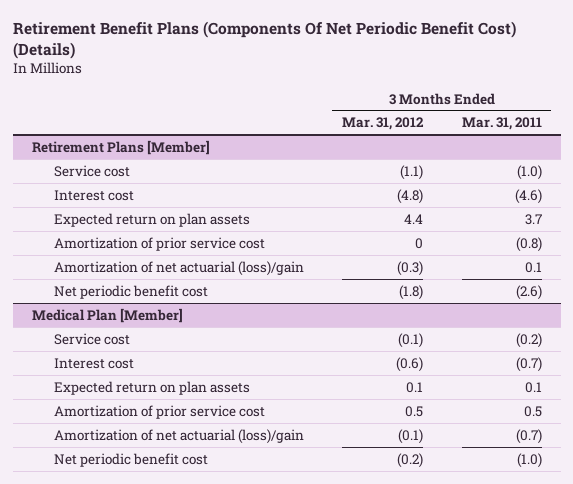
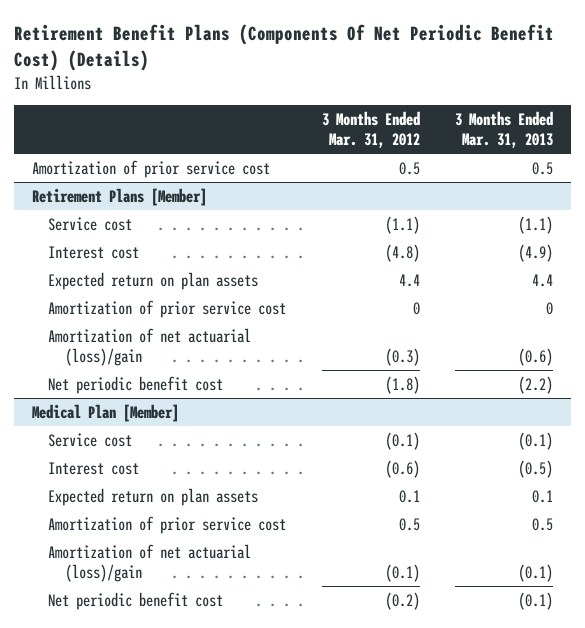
- | 3 Months Ended Mar. 31, 2012 | 3 Months Ended Mar. 31, 2011
+ | 3 Months Ended Mar. 31, 2012 | 3 Months Ended Mar. 31, 2013
+ Amortization of prior service cost | 0.5 | 0.5

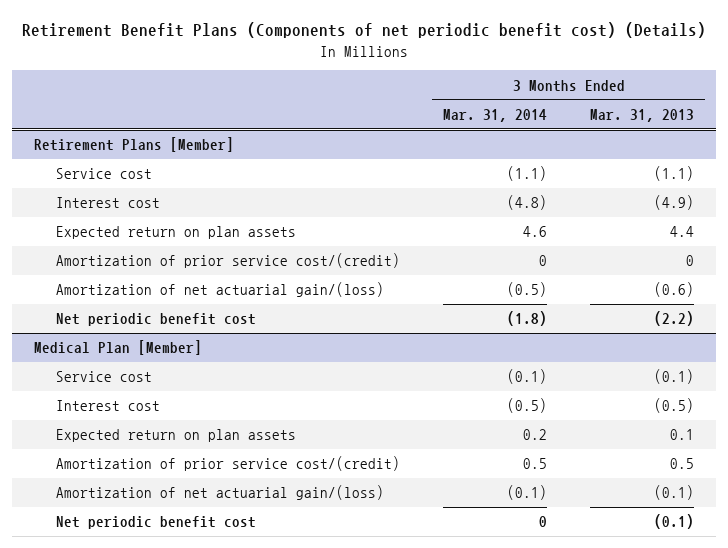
- Retirement Benefit Plans (Components Of Net Periodic Benefit Cost) (Details)
+ Retirement Benefit Plans (Components of net periodic benefit cost) (Details)
- | 3 Months Ended Mar. 31, 2012 | 3 Months Ended Mar. 31, 2013
+ | 3 Months Ended Mar. 31, 2014 | 3 Months Ended Mar. 31, 2013
- Amortization of prior service cost | 0.5 | 0.5
@ Retirement Plans [Member]
- Amortization of prior service cost | 0 | 0
- Amortization of net actuarial (loss)/gain | (0.3) | (0.6)
+ Amortization of prior service cost/(credit) | 0 | 0
+ Amortization of net actuarial gain/(loss) | (0.5) | (0.6)
@ Medical Plan [Member]
- Amortization of prior service cost | 0.5 | 0.5
- Amortization of net actuarial (loss)/gain | (0.1) | (0.1)
+ Amortization of prior service cost/(credit) | 0.5 | 0.5
+ Amortization of net actuarial gain/(loss) | (0.1) | (0.1)

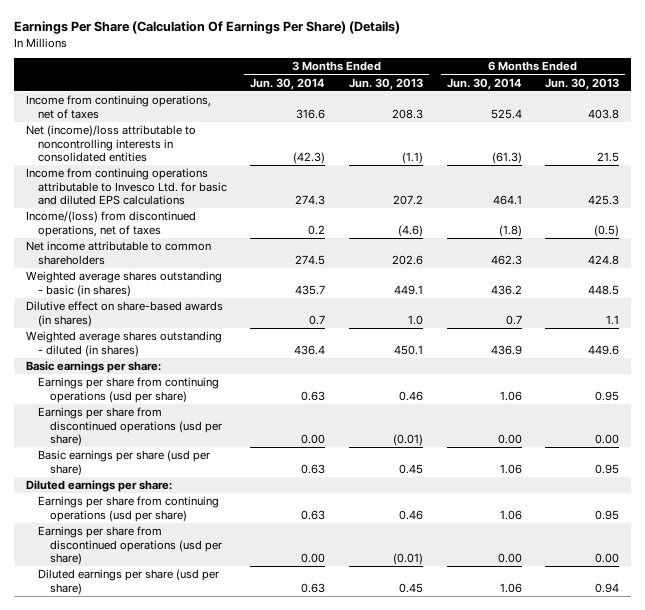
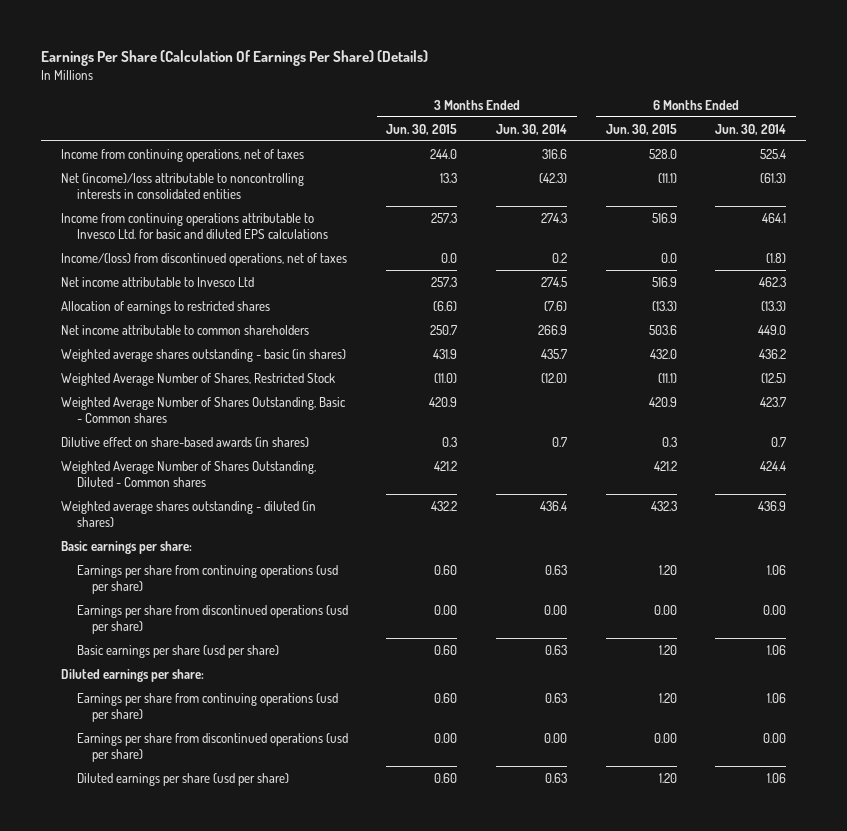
- | 3 Months Ended Jun. 30, 2014 | 3 Months Ended Jun. 30, 2013 | 6 Months Ended Jun. 30, 2014 | 6 Months Ended Jun. 30, 2013
+ | 3 Months Ended Jun. 30, 2015 | 3 Months Ended Jun. 30, 2014 | 6 Months Ended Jun. 30, 2015 | 6 Months Ended Jun. 30, 2014
- Net income attributable to common shareholders | 274.5 | 202.6 | 462.3 | 424.8
+ Net income attributable to Invesco Ltd | 257.3 | 274.5 | 516.9 | 462.3
+ Allocation of earnings to restricted shares | (6.6) | (7.6) | (13.3) | (13.3)
+ Net income attributable to common shareholders | 250.7 | 266.9 | 503.6 | 449.0
+ Weighted Average Number of Shares, Restricted Stock | (11.0) | (12.0) | (11.1) | (12.5)
+ Weighted Average Number of Shares Outstanding, Basic - Common shares | 420.9 | | 420.9 | 423.7
+ Weighted Average Number of Shares Outstanding, Diluted - Common shares | 421.2 | | 421.2 | 424.4

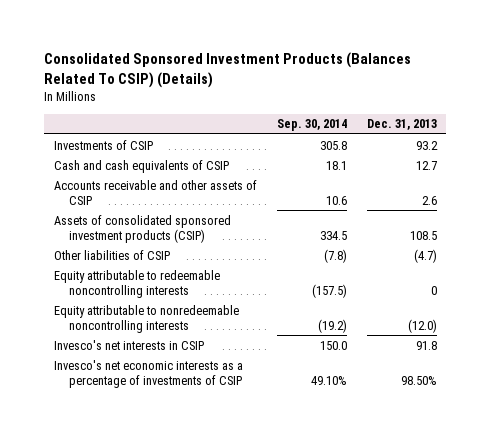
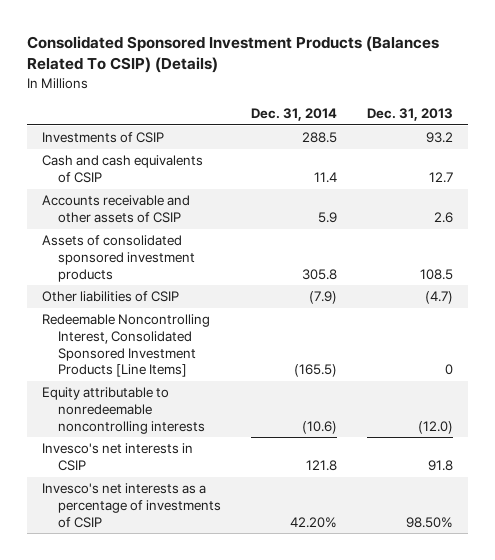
- | Sep. 30, 2014 | Dec. 31, 2013
+ | Dec. 31, 2014 | Dec. 31, 2013
- Assets of consolidated sponsored investment products (CSIP) | 334.5 | 108.5
+ Assets of consolidated sponsored investment products | 305.8 | 108.5
- Equity attributable to redeemable noncontrolling interests | (157.5) | 0
+ Redeemable Noncontrolling Interest, Consolidated Sponsored Investment Products [Line Items] | (165.5) | 0
- Invesco's net economic interests as a percentage of investments of CSIP | 49.10% | 98.50%
+ Invesco's net interests as a percentage of investments of CSIP | 42.20% | 98.50%

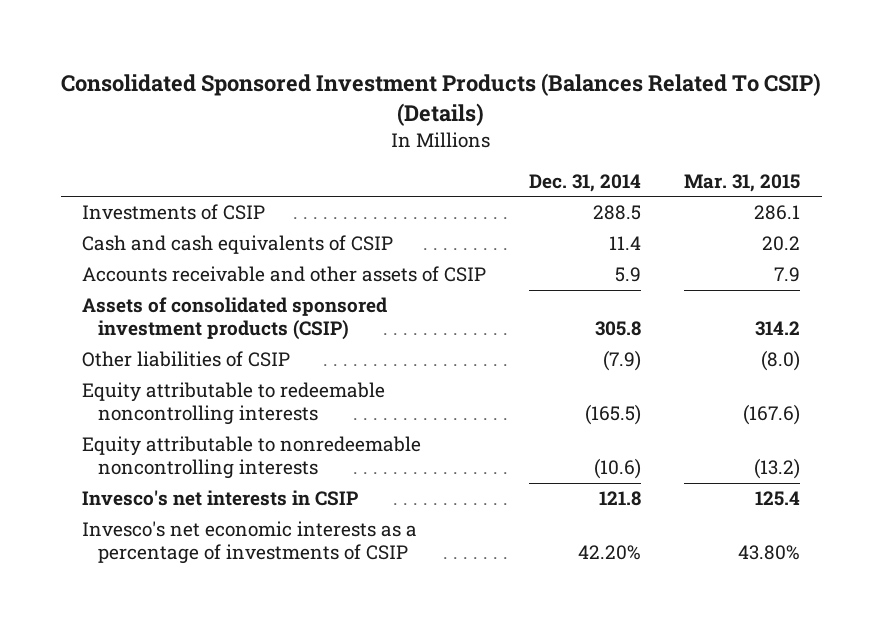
- | Dec. 31, 2014 | Dec. 31, 2013
+ | Dec. 31, 2014 | Mar. 31, 2015
- Assets of consolidated sponsored investment products | 305.8 | 108.5
+ Assets of consolidated sponsored investment products (CSIP) | 305.8 | 314.2
- Redeemable Noncontrolling Interest, Consolidated Sponsored Investment Products [Line Items] | (165.5) | 0
+ Equity attributable to redeemable noncontrolling interests | (165.5) | (167.6)
- Invesco's net interests as a percentage of investments of CSIP | 42.20% | 98.50%
+ Invesco's net economic interests as a percentage of investments of CSIP | 42.20% | 43.80%

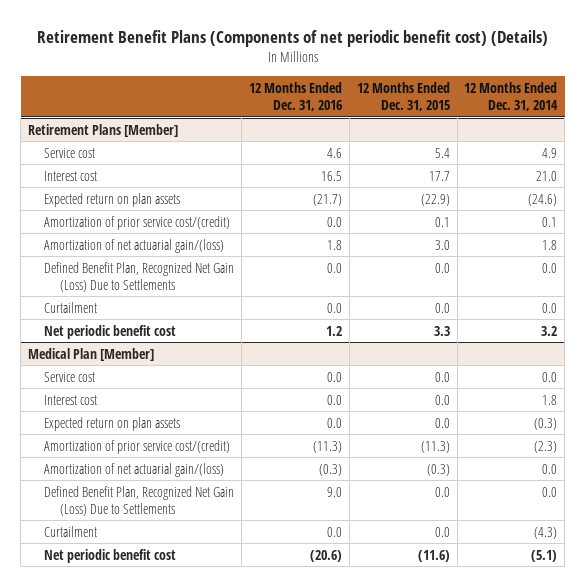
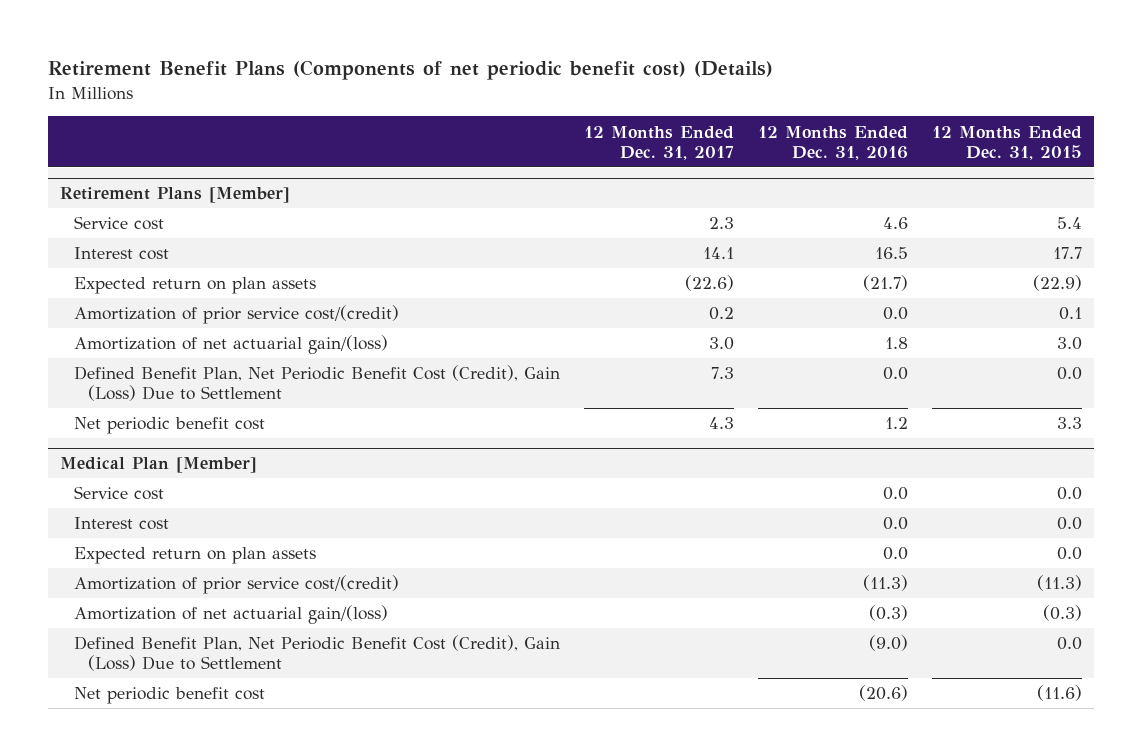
- | 12 Months Ended Dec. 31, 2016 | 12 Months Ended Dec. 31, 2015 | 12 Months Ended Dec. 31, 2014
+ | 12 Months Ended Dec. 31, 2017 | 12 Months Ended Dec. 31, 2016 | 12 Months Ended Dec. 31, 2015
@ Retirement Plans [Member]
- Defined Benefit Plan, Recognized Net Gain (Loss) Due to Settlements | 0.0 | 0.0 | 0.0
- Curtailment | 0.0 | 0.0 | 0.0
+ Defined Benefit Plan, Net Periodic Benefit Cost (Credit), Gain (Loss) Due to Settlement | 7.3 | 0.0 | 0.0
@ Medical Plan [Member]
- Defined Benefit Plan, Recognized Net Gain (Loss) Due to Settlements | 9.0 | 0.0 | 0.0
- Curtailment | 0.0 | 0.0 | (4.3)
+ Defined Benefit Plan, Net Periodic Benefit Cost (Credit), Gain (Loss) Due to Settlement | | (9.0) | 0.0

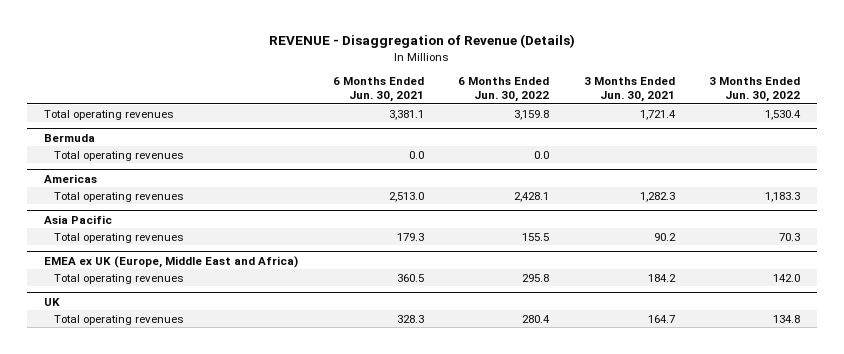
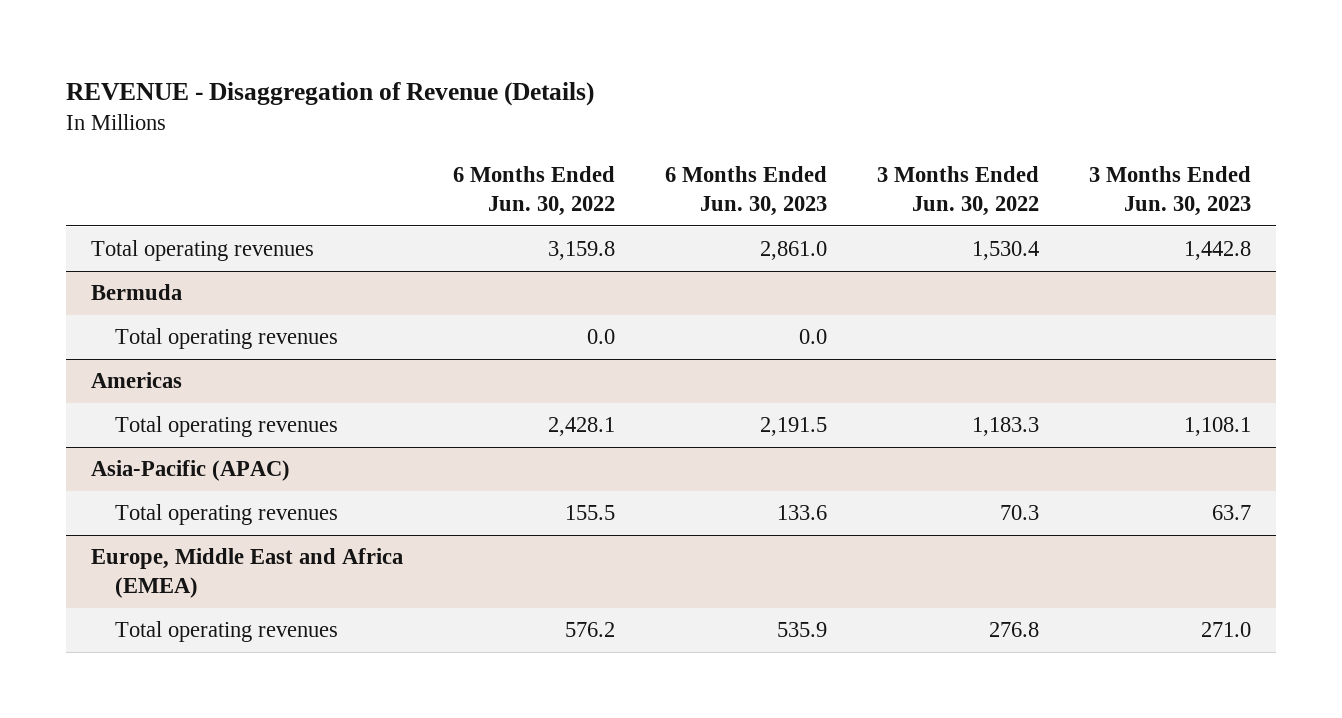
- | 6 Months Ended Jun. 30, 2021 | 6 Months Ended Jun. 30, 2022 | 3 Months Ended Jun. 30, 2021 | 3 Months Ended Jun. 30, 2022
+ | 6 Months Ended Jun. 30, 2022 | 6 Months Ended Jun. 30, 2023 | 3 Months Ended Jun. 30, 2022 | 3 Months Ended Jun. 30, 2023
- Asia Pacific
+ Asia-Pacific (APAC)
- EMEA ex UK (Europe, Middle East and Africa)
- Total operating revenues | 360.5 | 295.8 | 184.2 | 142.0
- UK
- Total operating revenues | 328.3 | 280.4 | 164.7 | 134.8
+ Europe, Middle East and Africa (EMEA)
+ Total operating revenues | 576.2 | 535.9 | 276.8 | 271.0

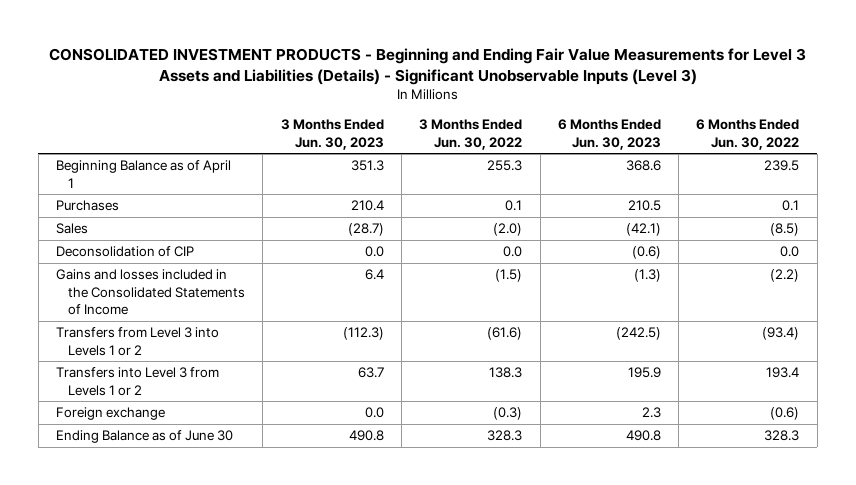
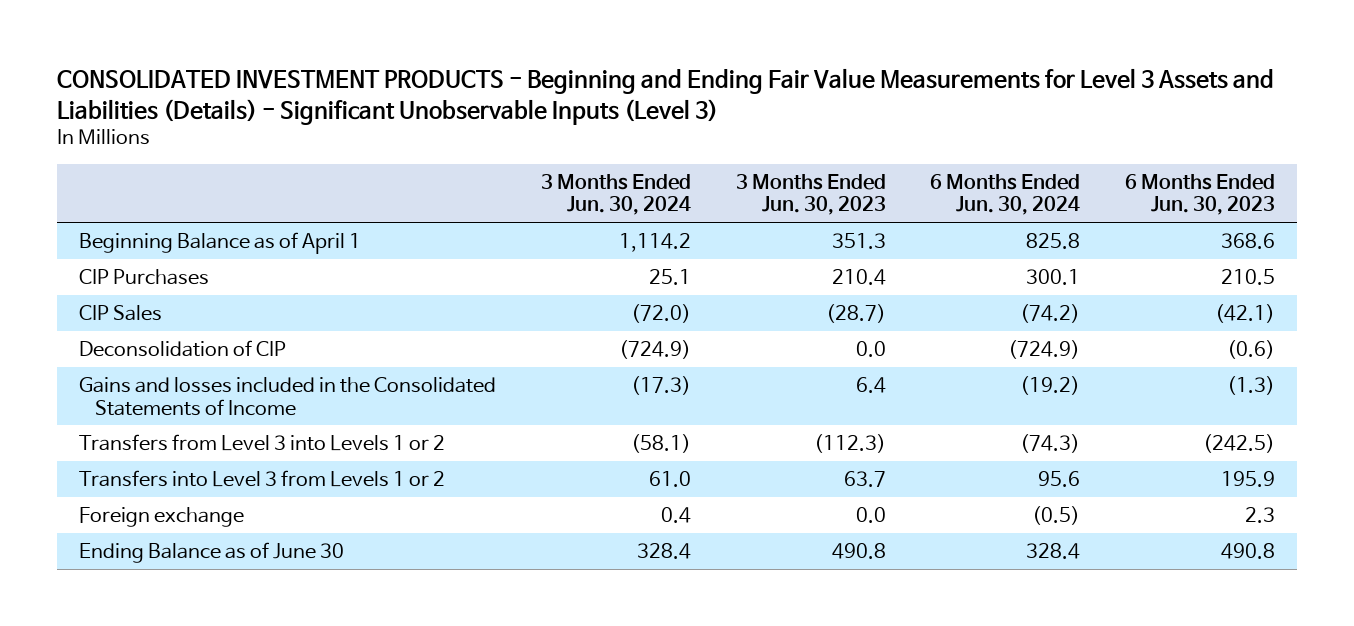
- | 3 Months Ended Jun. 30, 2023 | 3 Months Ended Jun. 30, 2022 | 6 Months Ended Jun. 30, 2023 | 6 Months Ended Jun. 30, 2022
+ | 3 Months Ended Jun. 30, 2024 | 3 Months Ended Jun. 30, 2023 | 6 Months Ended Jun. 30, 2024 | 6 Months Ended Jun. 30, 2023
- Purchases | 210.4 | 0.1 | 210.5 | 0.1
- Sales | (28.7) | (2.0) | (42.1) | (8.5)
+ CIP Purchases | 25.1 | 210.4 | 300.1 | 210.5
+ CIP Sales | (72.0) | (28.7) | (74.2) | (42.1)

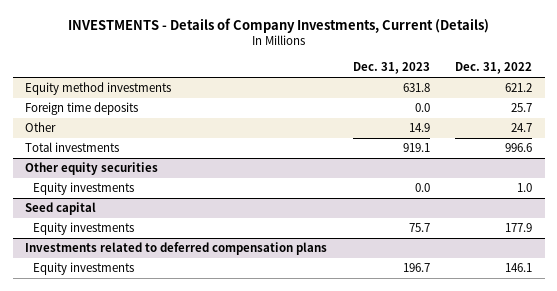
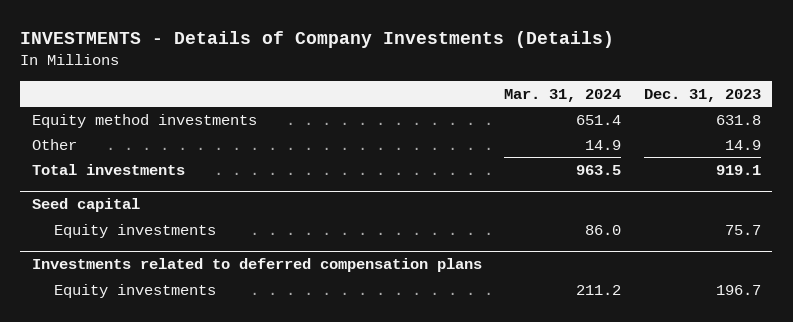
- INVESTMENTS - Details of Company Investments, Current (Details)
+ INVESTMENTS - Details of Company Investments (Details)
- | Dec. 31, 2023 | Dec. 31, 2022
+ | Mar. 31, 2024 | Dec. 31, 2023
- Foreign time deposits | 0.0 | 25.7
- Other equity securities
- Equity investments | 0.0 | 1.0

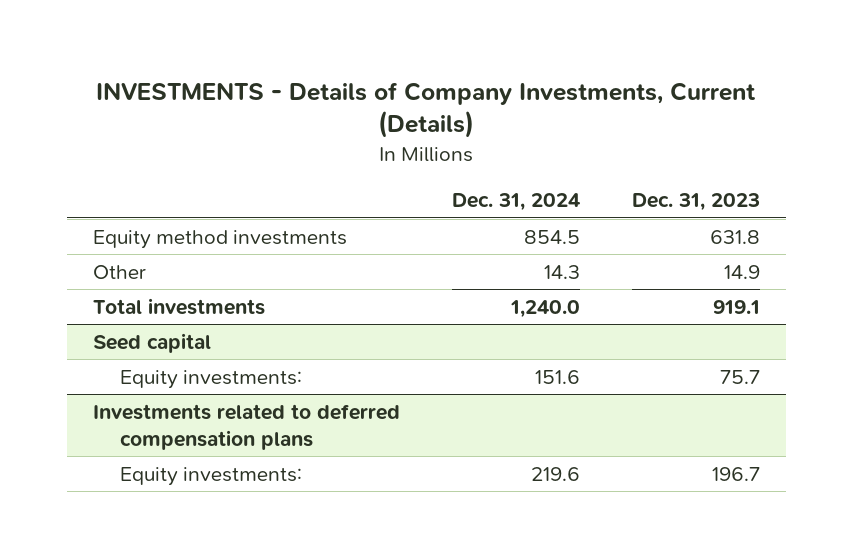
- INVESTMENTS - Details of Company Investments (Details)
+ INVESTMENTS - Details of Company Investments, Current (Details)
- | Mar. 31, 2024 | Dec. 31, 2023
+ | Dec. 31, 2024 | Dec. 31, 2023
@ Seed capital
- Equity investments | 86.0 | 75.7
+ Equity investments: | 151.6 | 75.7
@ Investments related to deferred compensation plans
- Equity investments | 211.2 | 196.7
+ Equity investments: | 219.6 | 196.7

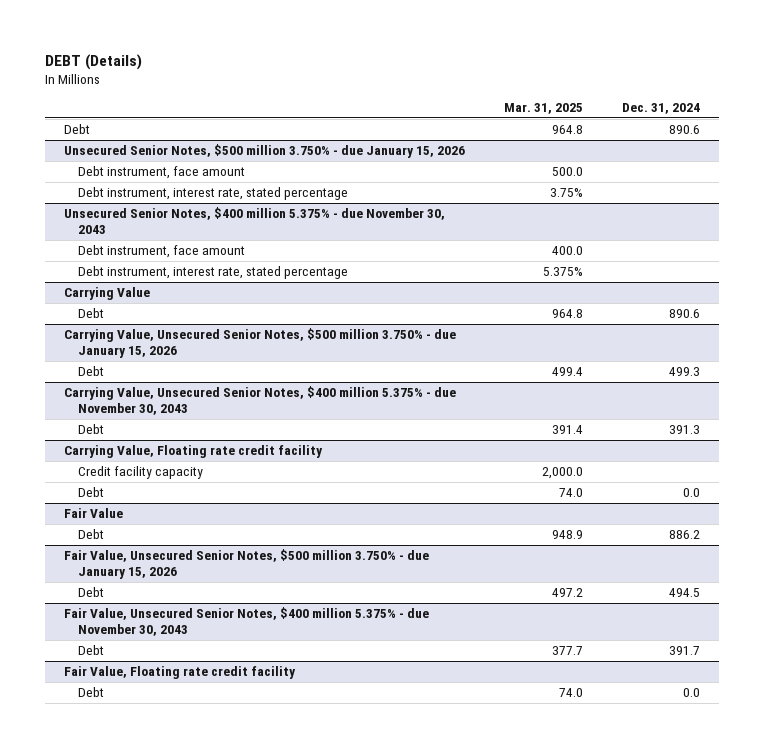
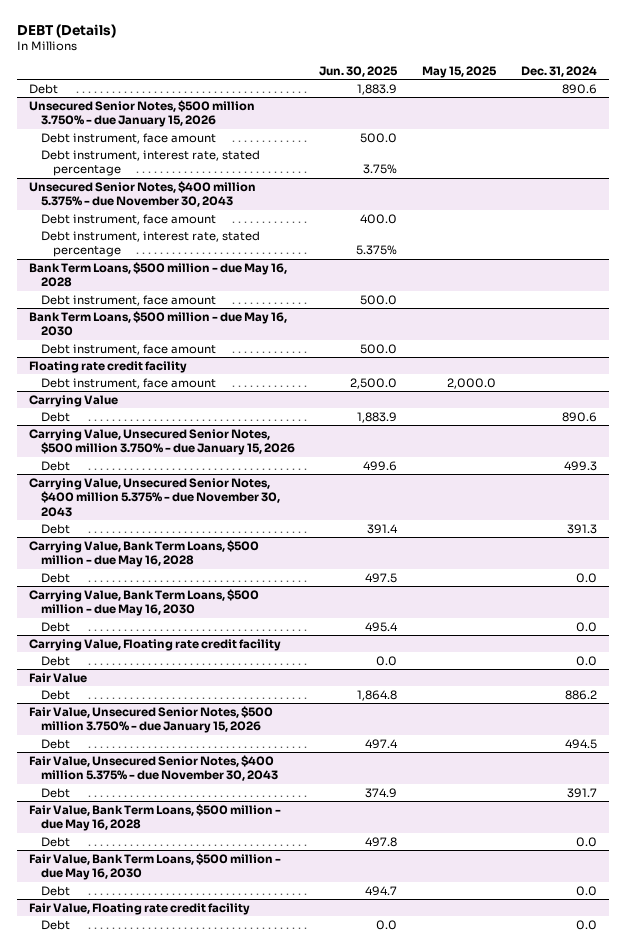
- | Mar. 31, 2025 | Dec. 31, 2024
+ | Jun. 30, 2025 | May 15, 2025 | Dec. 31, 2024
+ Bank Term Loans, $500 million - due May 16, 2028
+ Debt instrument, face amount | 500.0 | |
+ Bank Term Loans, $500 million - due May 16, 2030
+ Debt instrument, face amount | 500.0 | |
+ Floating rate credit facility
+ Debt instrument, face amount | 2,500.0 | 2,000.0 |
+ Carrying Value, Bank Term Loans, $500 million - due May 16, 2028
+ Debt | 497.5 | | 0.0
+ Carrying Value, Bank Term Loans, $500 million - due May 16, 2030
+ Debt | 495.4 | | 0.0
@ Carrying Value, Floating rate credit facility
- Credit facility capacity | 2,000.0 |
+ Fair Value, Bank Term Loans, $500 million - due May 16, 2028
+ Debt | 497.8 | | 0.0
+ Fair Value, Bank Term Loans, $500 million - due May 16, 2030
+ Debt | 494.7 | | 0.0

